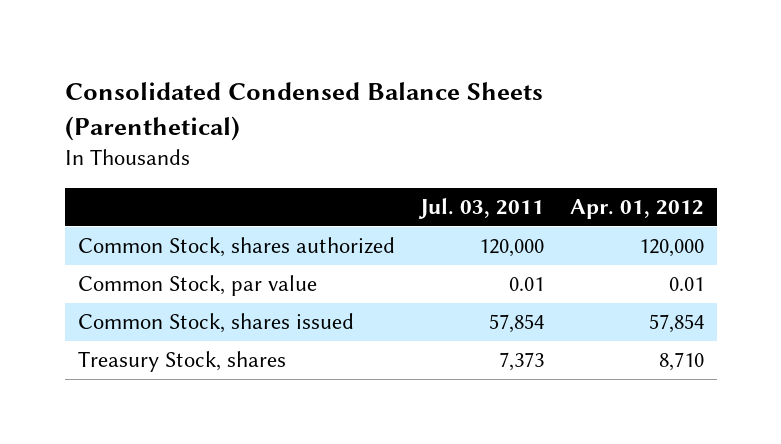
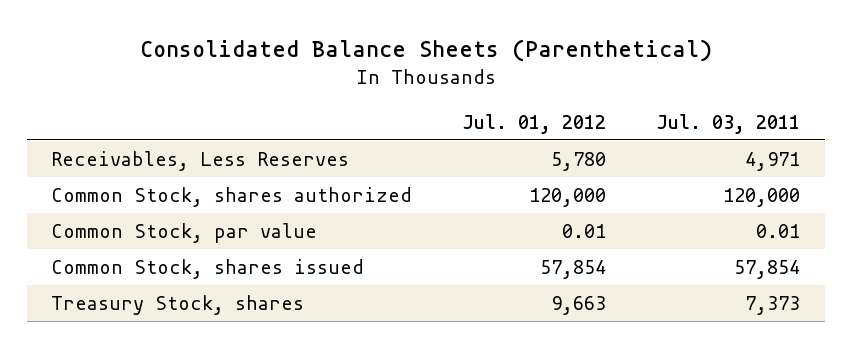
- Consolidated Condensed Balance Sheets (Parenthetical)
+ Consolidated Balance Sheets (Parenthetical)
- | Jul. 03, 2011 | Apr. 01, 2012
+ | Jul. 01, 2012 | Jul. 03, 2011
+ Receivables, Less Reserves | 5,780 | 4,971

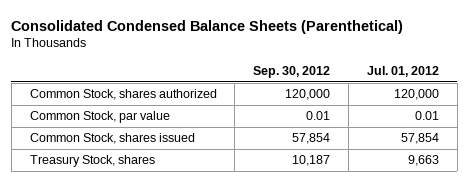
- Consolidated Balance Sheets (Parenthetical)
+ Consolidated Condensed Balance Sheets (Parenthetical)
- | Jul. 01, 2012 | Jul. 03, 2011
+ | Sep. 30, 2012 | Jul. 01, 2012
- Receivables, Less Reserves | 5,780 | 4,971

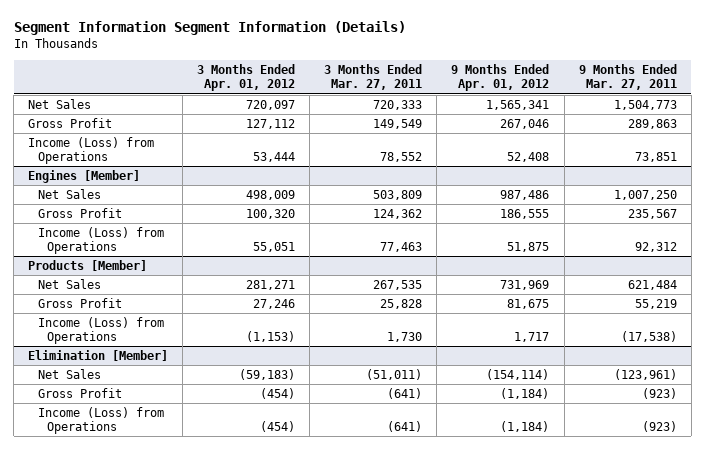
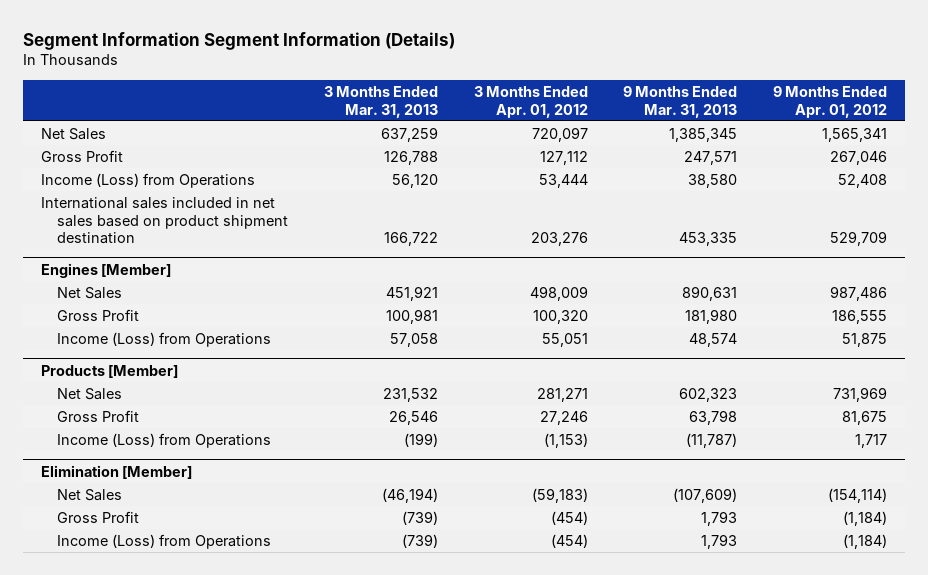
- | 3 Months Ended Apr. 01, 2012 | 3 Months Ended Mar. 27, 2011 | 9 Months Ended Apr. 01, 2012 | 9 Months Ended Mar. 27, 2011
+ | 3 Months Ended Mar. 31, 2013 | 3 Months Ended Apr. 01, 2012 | 9 Months Ended Mar. 31, 2013 | 9 Months Ended Apr. 01, 2012
+ International sales included in net sales based on product shipment destination | 166,722 | 203,276 | 453,335 | 529,709

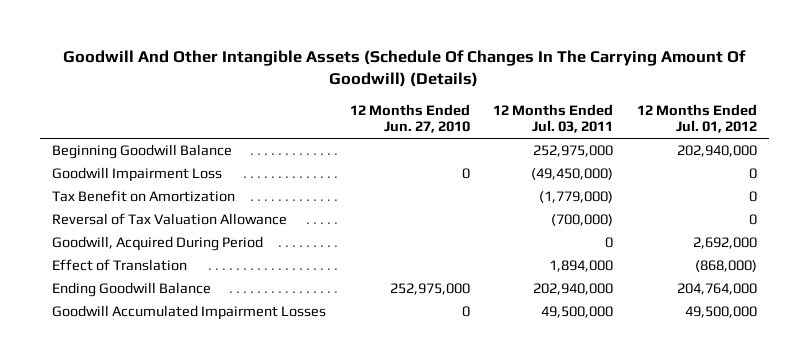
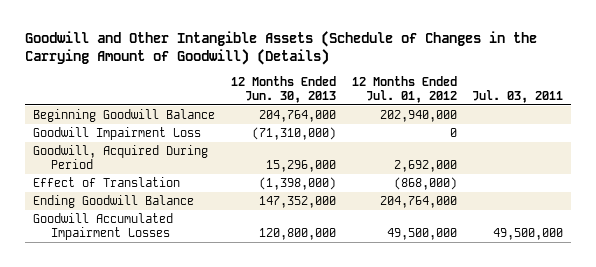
- Goodwill And Other Intangible Assets (Schedule Of Changes In The Carrying Amount Of Goodwill) (Details)
+ Goodwill and Other Intangible Assets (Schedule of Changes in the Carrying Amount of Goodwill) (Details)
- | 12 Months Ended Jun. 27, 2010 | 12 Months Ended Jul. 03, 2011 | 12 Months Ended Jul. 01, 2012
+ | 12 Months Ended Jun. 30, 2013 | 12 Months Ended Jul. 01, 2012 | Jul. 03, 2011
- Tax Benefit on Amortization | | (1,779,000) | 0
- Reversal of Tax Valuation Allowance | | (700,000) | 0

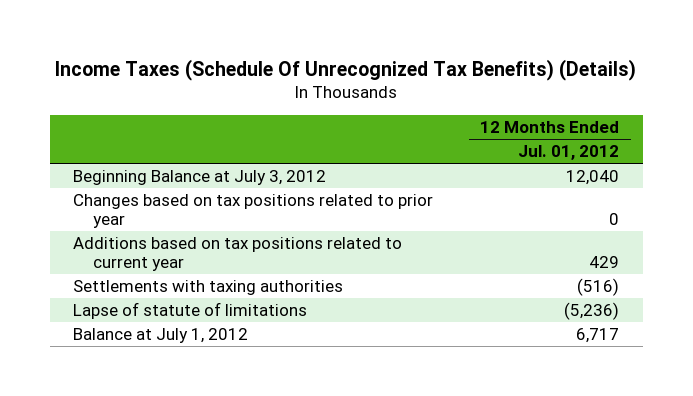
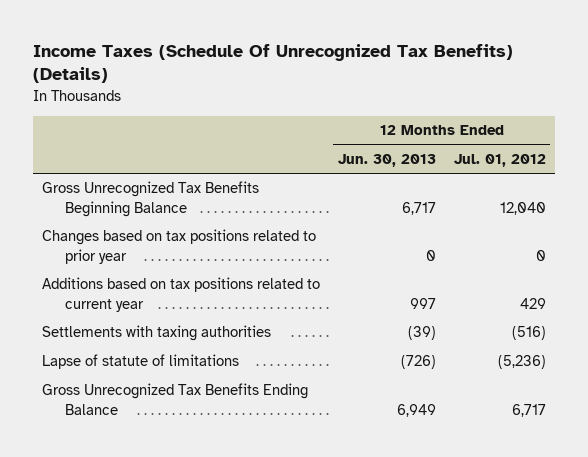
- | 12 Months Ended Jul. 01, 2012
+ | 12 Months Ended Jun. 30, 2013 | 12 Months Ended Jul. 01, 2012
- Beginning Balance at July 3, 2012 | 12,040
+ Gross Unrecognized Tax Benefits Beginning Balance | 6,717 | 12,040
- Balance at July 1, 2012 | 6,717
+ Gross Unrecognized Tax Benefits Ending Balance | 6,949 | 6,717

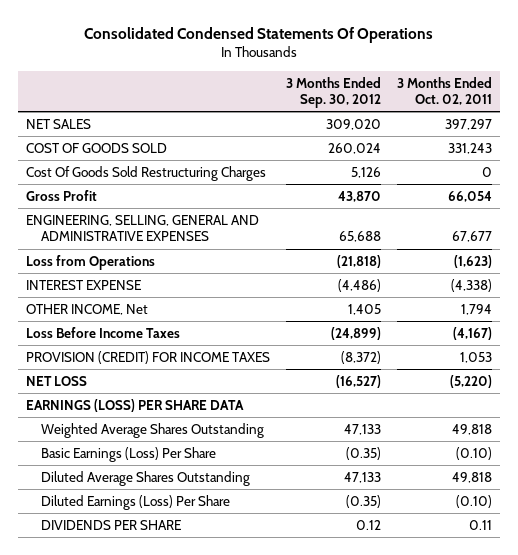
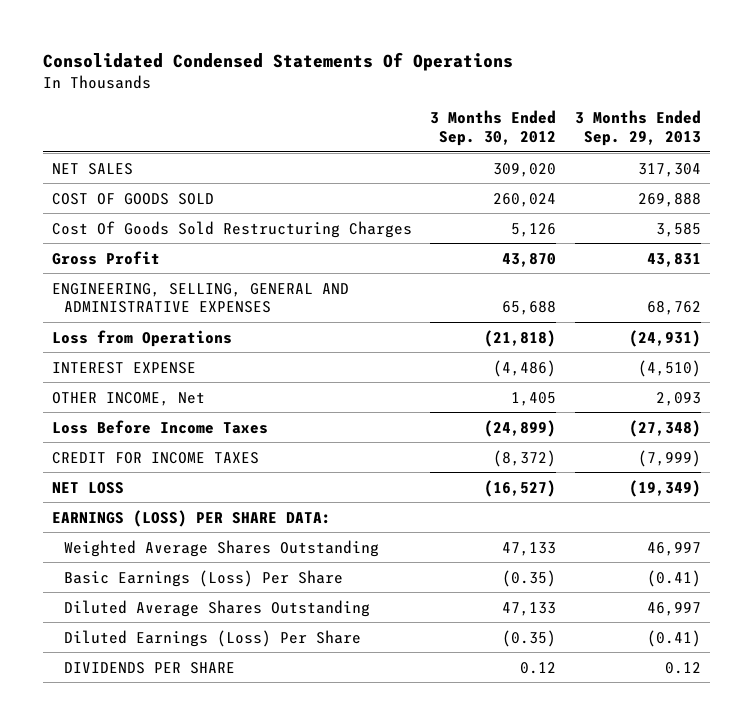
- | 3 Months Ended Sep. 30, 2012 | 3 Months Ended Oct. 02, 2011
+ | 3 Months Ended Sep. 30, 2012 | 3 Months Ended Sep. 29, 2013
- PROVISION (CREDIT) FOR INCOME TAXES | (8,372) | 1,053
+ CREDIT FOR INCOME TAXES | (8,372) | (7,999)
- EARNINGS (LOSS) PER SHARE DATA
+ EARNINGS (LOSS) PER SHARE DATA:

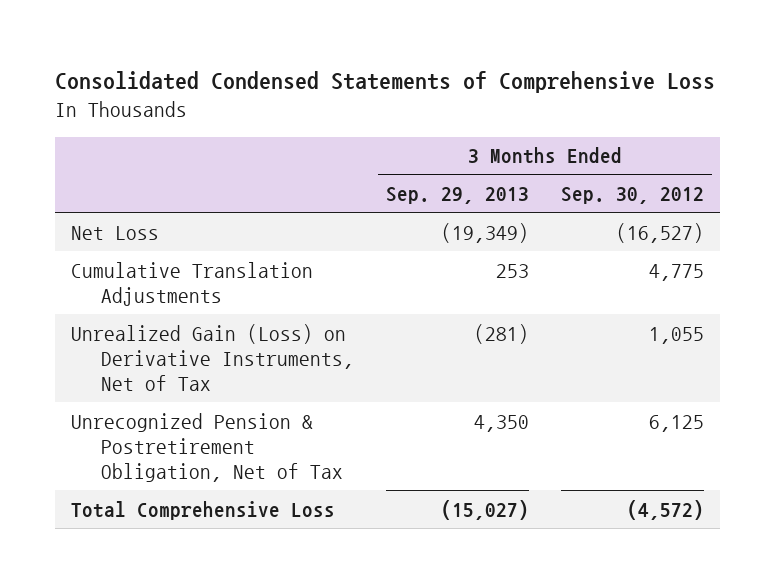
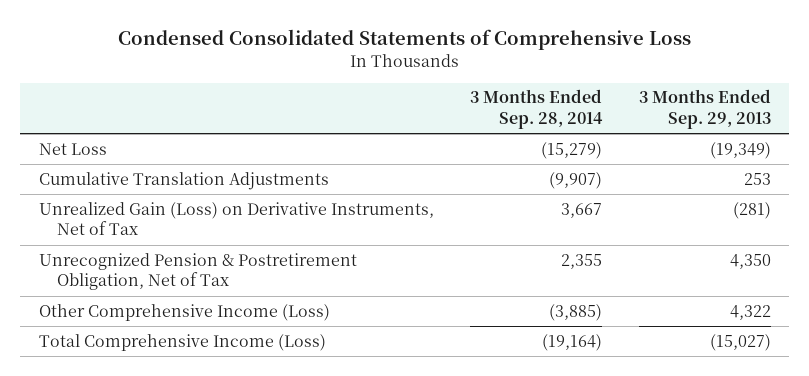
- Consolidated Condensed Statements of Comprehensive Loss
+ Condensed Consolidated Statements of Comprehensive Loss
- | 3 Months Ended Sep. 29, 2013 | 3 Months Ended Sep. 30, 2012
+ | 3 Months Ended Sep. 28, 2014 | 3 Months Ended Sep. 29, 2013
- Total Comprehensive Loss | (15,027) | (4,572)
+ Other Comprehensive Income (Loss) | (3,885) | 4,322
+ Total Comprehensive Income (Loss) | (19,164) | (15,027)

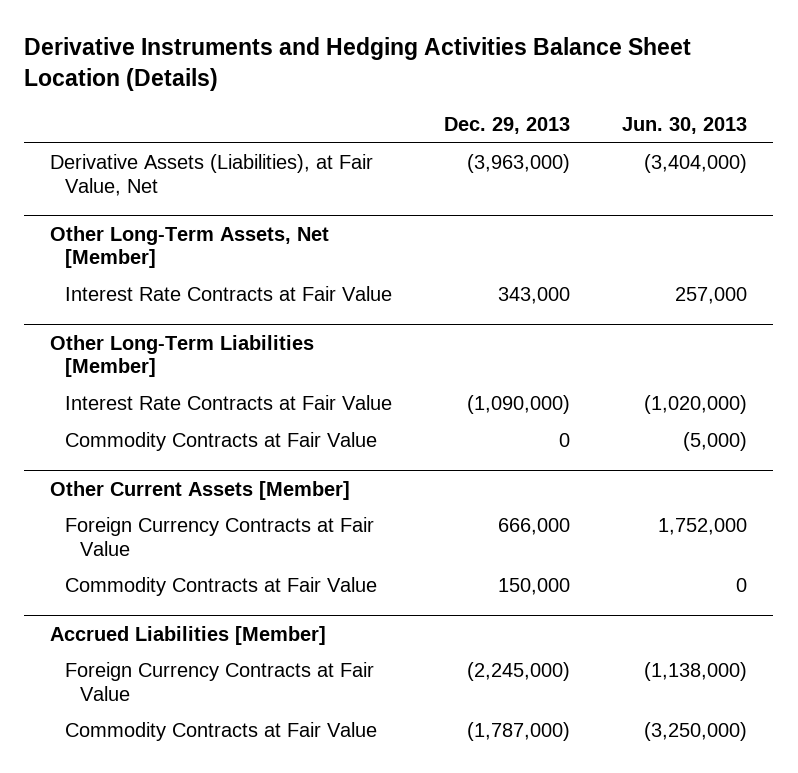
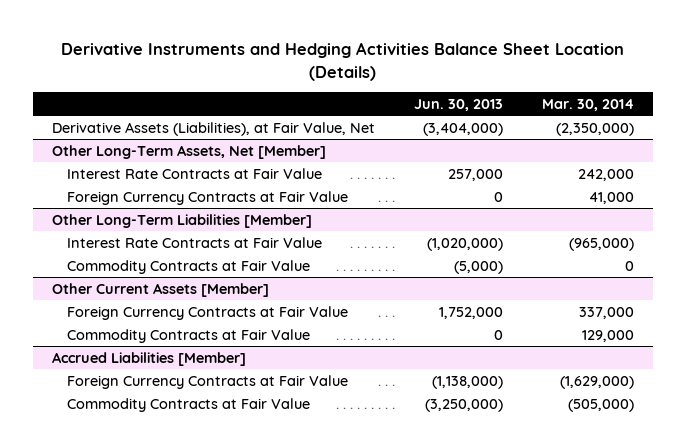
- | Dec. 29, 2013 | Jun. 30, 2013
+ | Jun. 30, 2013 | Mar. 30, 2014
@ Other Long-Term Assets, Net [Member]
+ Foreign Currency Contracts at Fair Value | 0 | 41,000

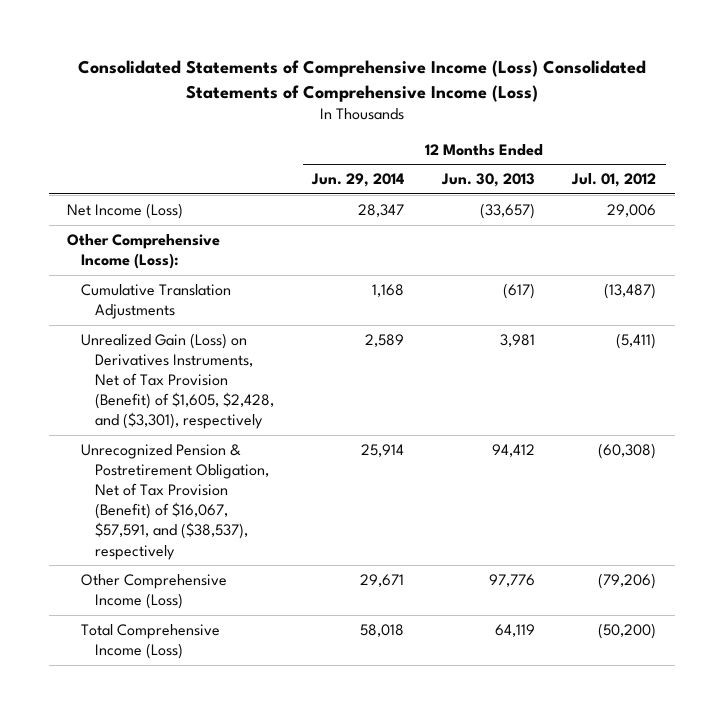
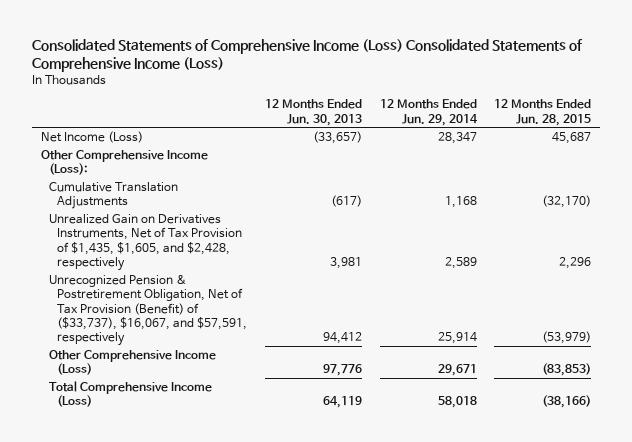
- | 12 Months Ended Jun. 29, 2014 | 12 Months Ended Jun. 30, 2013 | 12 Months Ended Jul. 01, 2012
+ | 12 Months Ended Jun. 30, 2013 | 12 Months Ended Jun. 29, 2014 | 12 Months Ended Jun. 28, 2015
- Unrealized Gain (Loss) on Derivatives Instruments, Net of Tax Provision (Benefit) of $1,605, $2,428, and ($3,301), respectively | 2,589 | 3,981 | (5,411)
- Unrecognized Pension & Postretirement Obligation, Net of Tax Provision (Benefit) of $16,067, $57,591, and ($38,537), respectively | 25,914 | 94,412 | (60,308)
+ Unrealized Gain on Derivatives Instruments, Net of Tax Provision of $1,435, $1,605, and $2,428, respectively | 3,981 | 2,589 | 2,296
+ Unrecognized Pension & Postretirement Obligation, Net of Tax Provision (Benefit) of ($33,737), $16,067, and $57,591, respectively | 94,412 | 25,914 | (53,979)

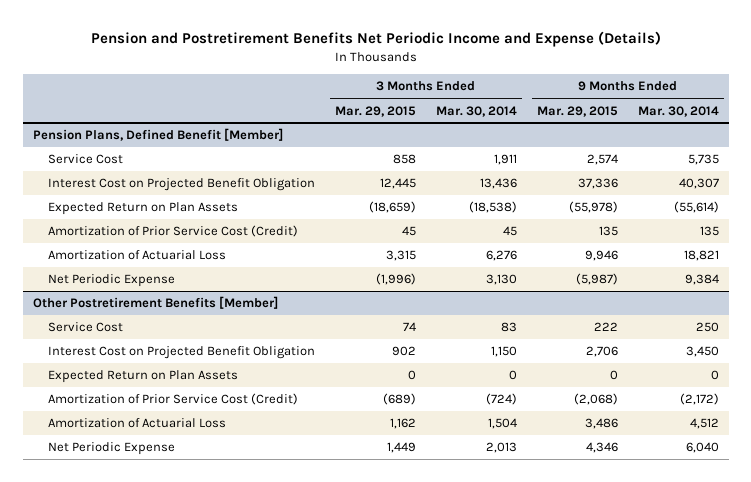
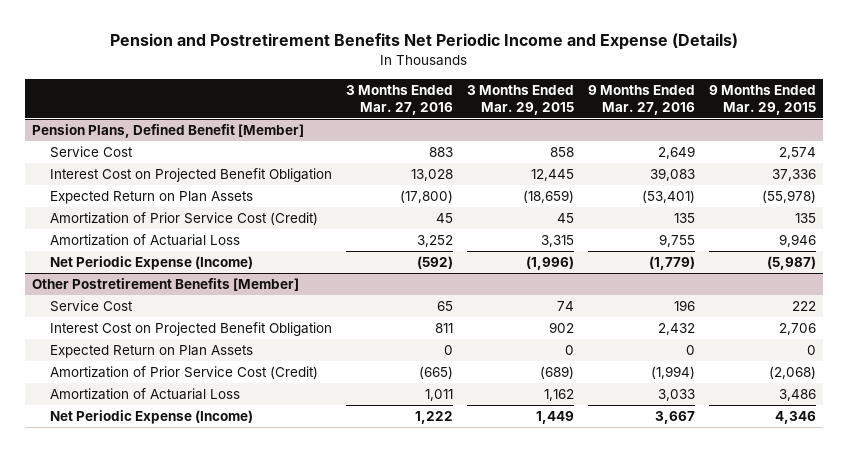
- | 3 Months Ended Mar. 29, 2015 | 3 Months Ended Mar. 30, 2014 | 9 Months Ended Mar. 29, 2015 | 9 Months Ended Mar. 30, 2014
+ | 3 Months Ended Mar. 27, 2016 | 3 Months Ended Mar. 29, 2015 | 9 Months Ended Mar. 27, 2016 | 9 Months Ended Mar. 29, 2015
@ Pension Plans, Defined Benefit [Member]
- Net Periodic Expense | (1,996) | 3,130 | (5,987) | 9,384
+ Net Periodic Expense (Income) | (592) | (1,996) | (1,779) | (5,987)
@ Other Postretirement Benefits [Member]
- Net Periodic Expense | 1,449 | 2,013 | 4,346 | 6,040
+ Net Periodic Expense (Income) | 1,222 | 1,449 | 3,667 | 4,346

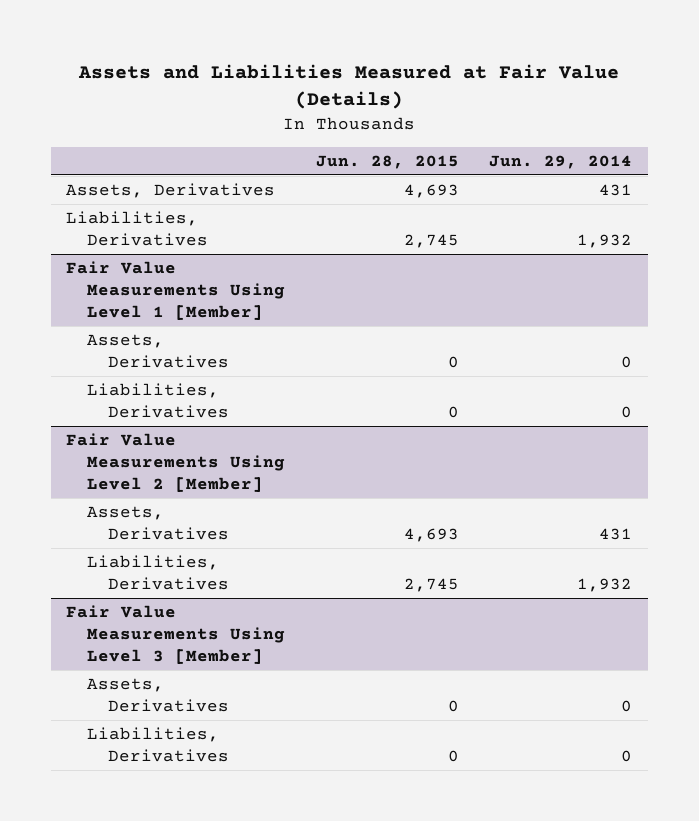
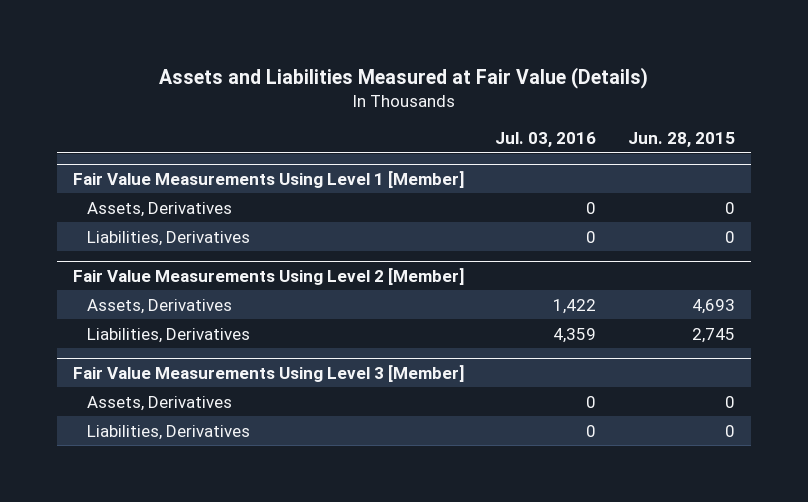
- | Jun. 28, 2015 | Jun. 29, 2014
+ | Jul. 03, 2016 | Jun. 28, 2015
- Assets, Derivatives | 4,693 | 431
- Liabilities, Derivatives | 2,745 | 1,932

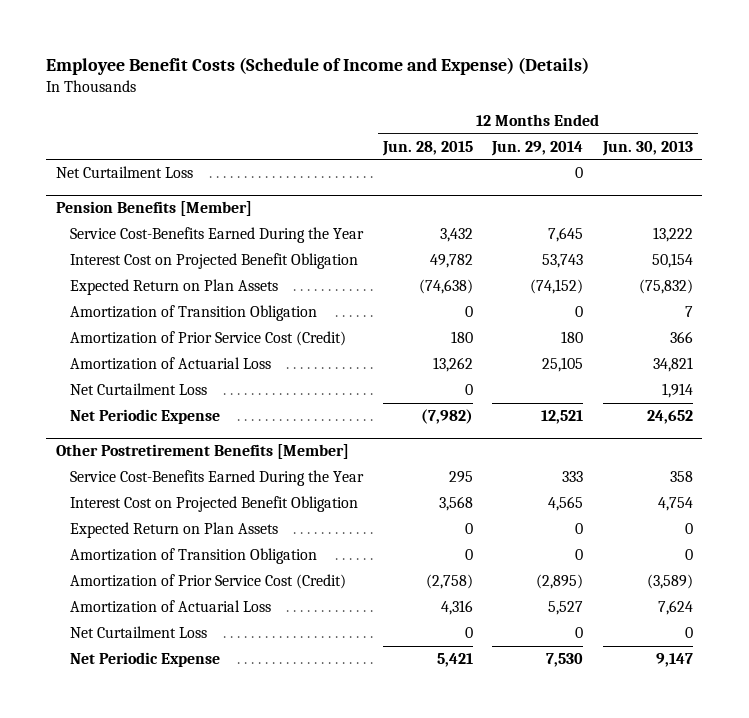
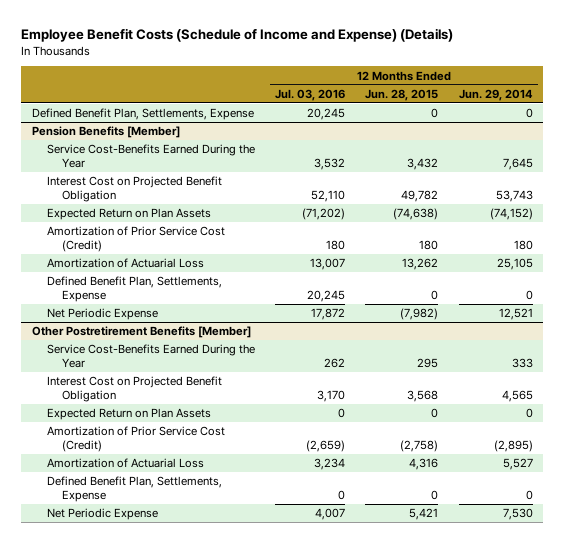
- | 12 Months Ended Jun. 28, 2015 | 12 Months Ended Jun. 29, 2014 | 12 Months Ended Jun. 30, 2013
+ | 12 Months Ended Jul. 03, 2016 | 12 Months Ended Jun. 28, 2015 | 12 Months Ended Jun. 29, 2014
- Net Curtailment Loss | | 0 |
+ Defined Benefit Plan, Settlements, Expense | 20,245 | 0 | 0
@ Pension Benefits [Member]
- Amortization of Transition Obligation | 0 | 0 | 7
- Net Curtailment Loss | 0 | | 1,914
+ Defined Benefit Plan, Settlements, Expense | 20,245 | 0 | 0
@ Other Postretirement Benefits [Member]
- Amortization of Transition Obligation | 0 | 0 | 0
- Net Curtailment Loss | 0 | 0 | 0
+ Defined Benefit Plan, Settlements, Expense | 0 | 0 | 0

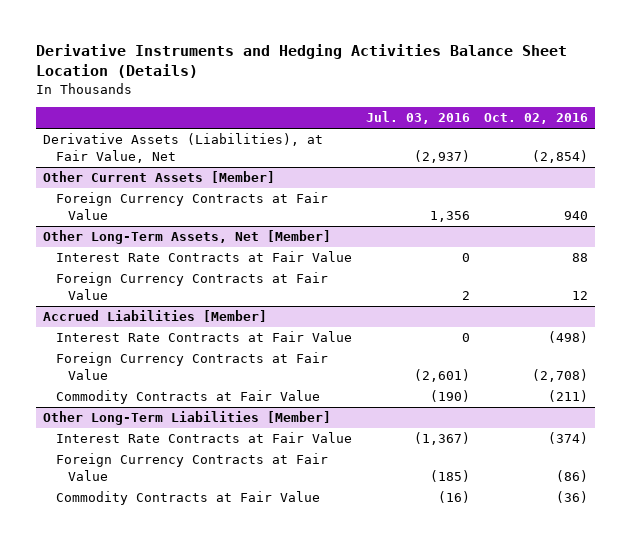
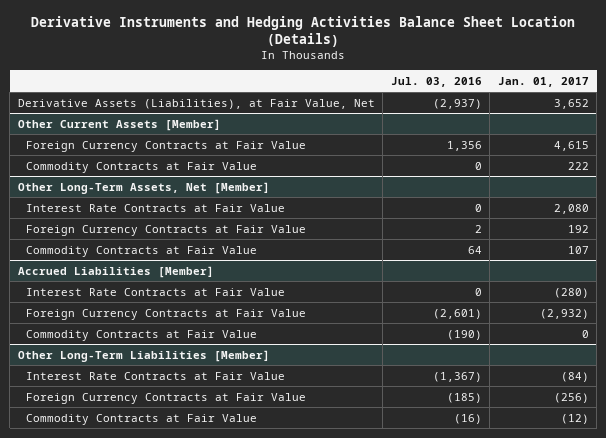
- | Jul. 03, 2016 | Oct. 02, 2016
+ | Jul. 03, 2016 | Jan. 01, 2017
@ Other Current Assets [Member]
+ Commodity Contracts at Fair Value | 0 | 222
@ Other Long-Term Assets, Net [Member]
+ Commodity Contracts at Fair Value | 64 | 107

